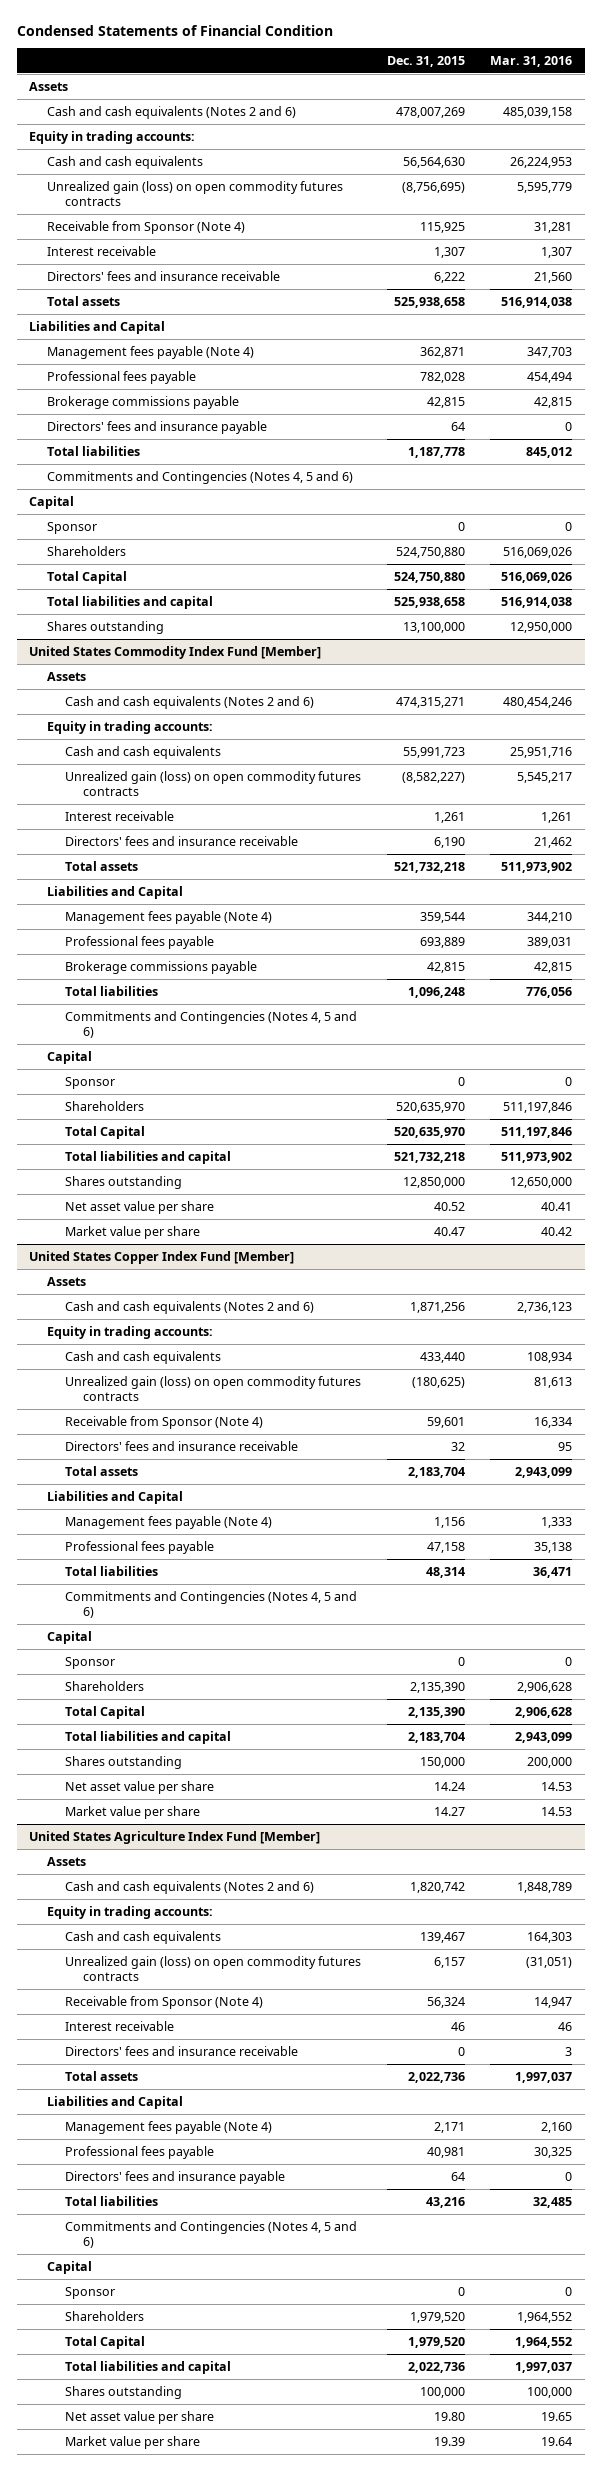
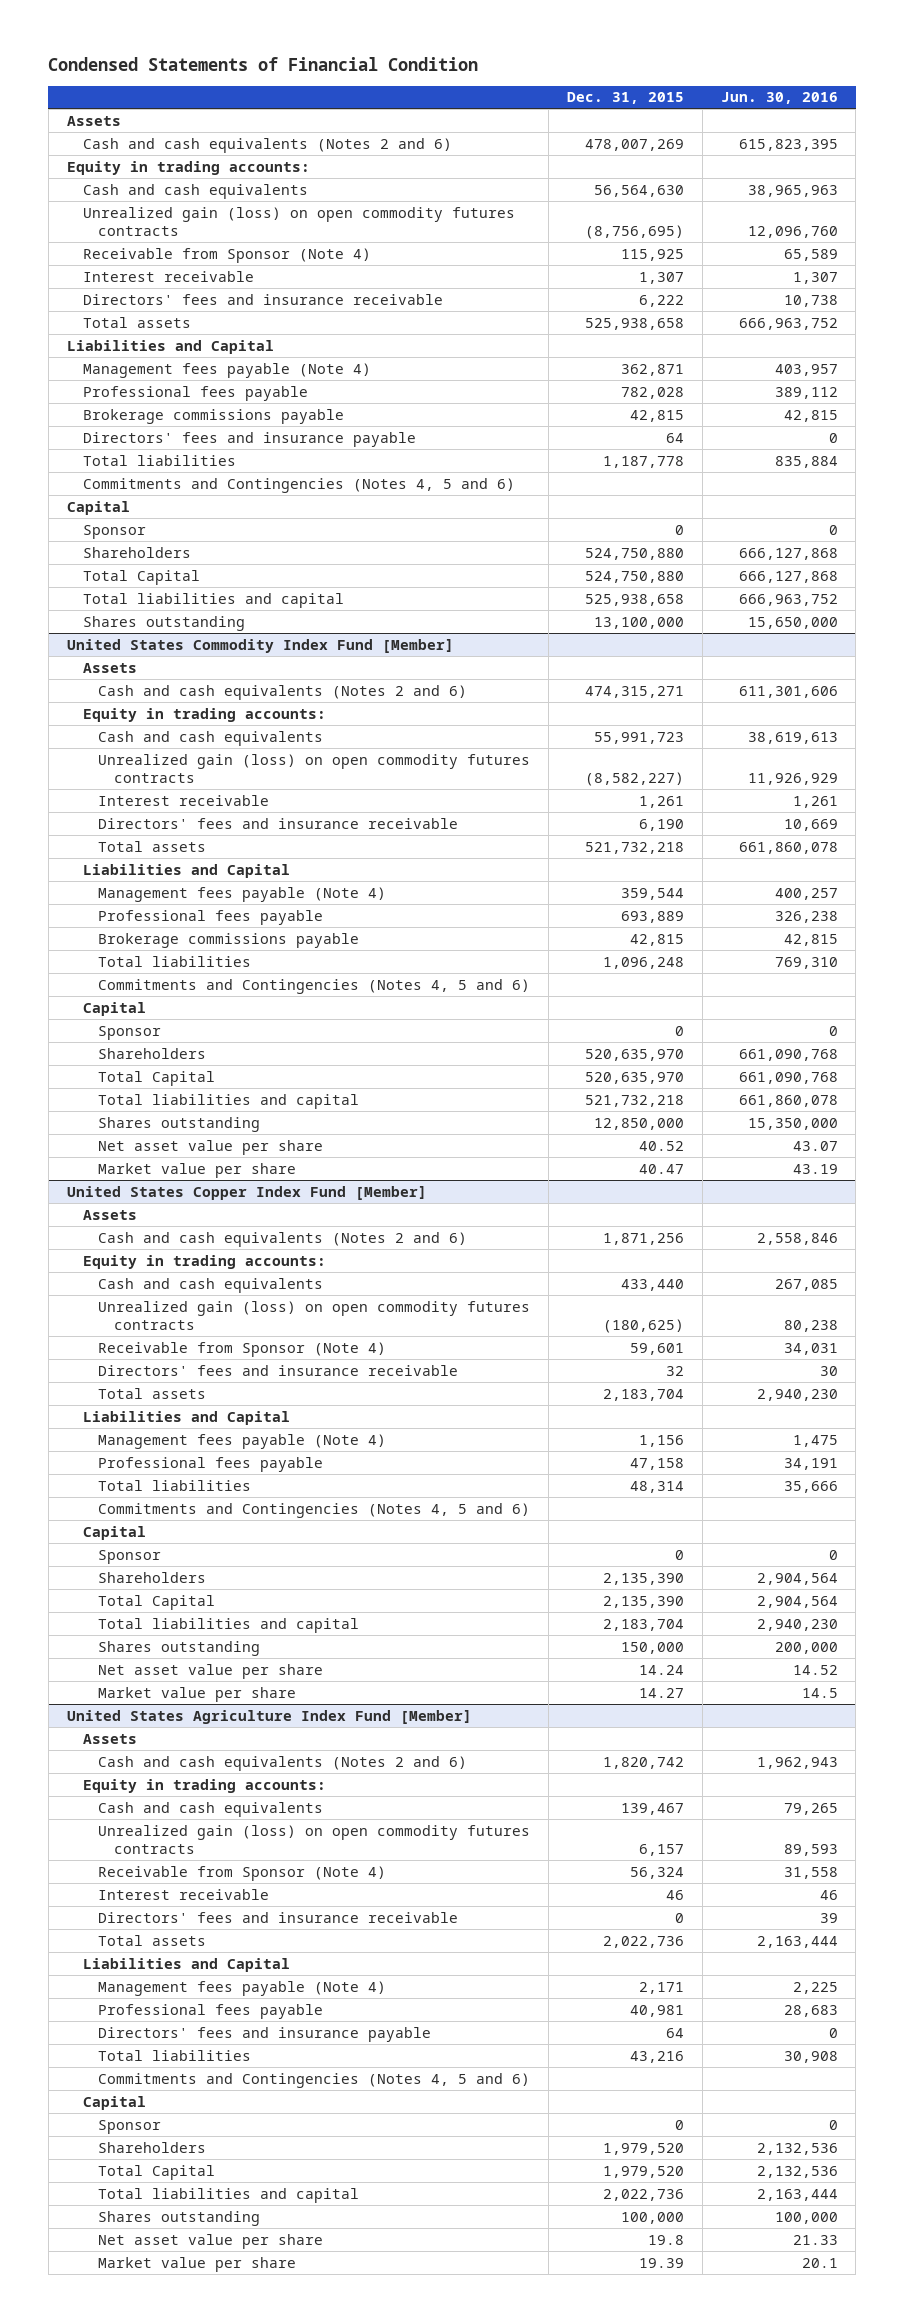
- | Dec. 31, 2015 | Mar. 31, 2016
+ | Dec. 31, 2015 | Jun. 30, 2016
@ United States Agriculture Index Fund [Member]
- Net asset value per share | 19.80 | 19.65
+ Net asset value per share | 19.8 | 21.33

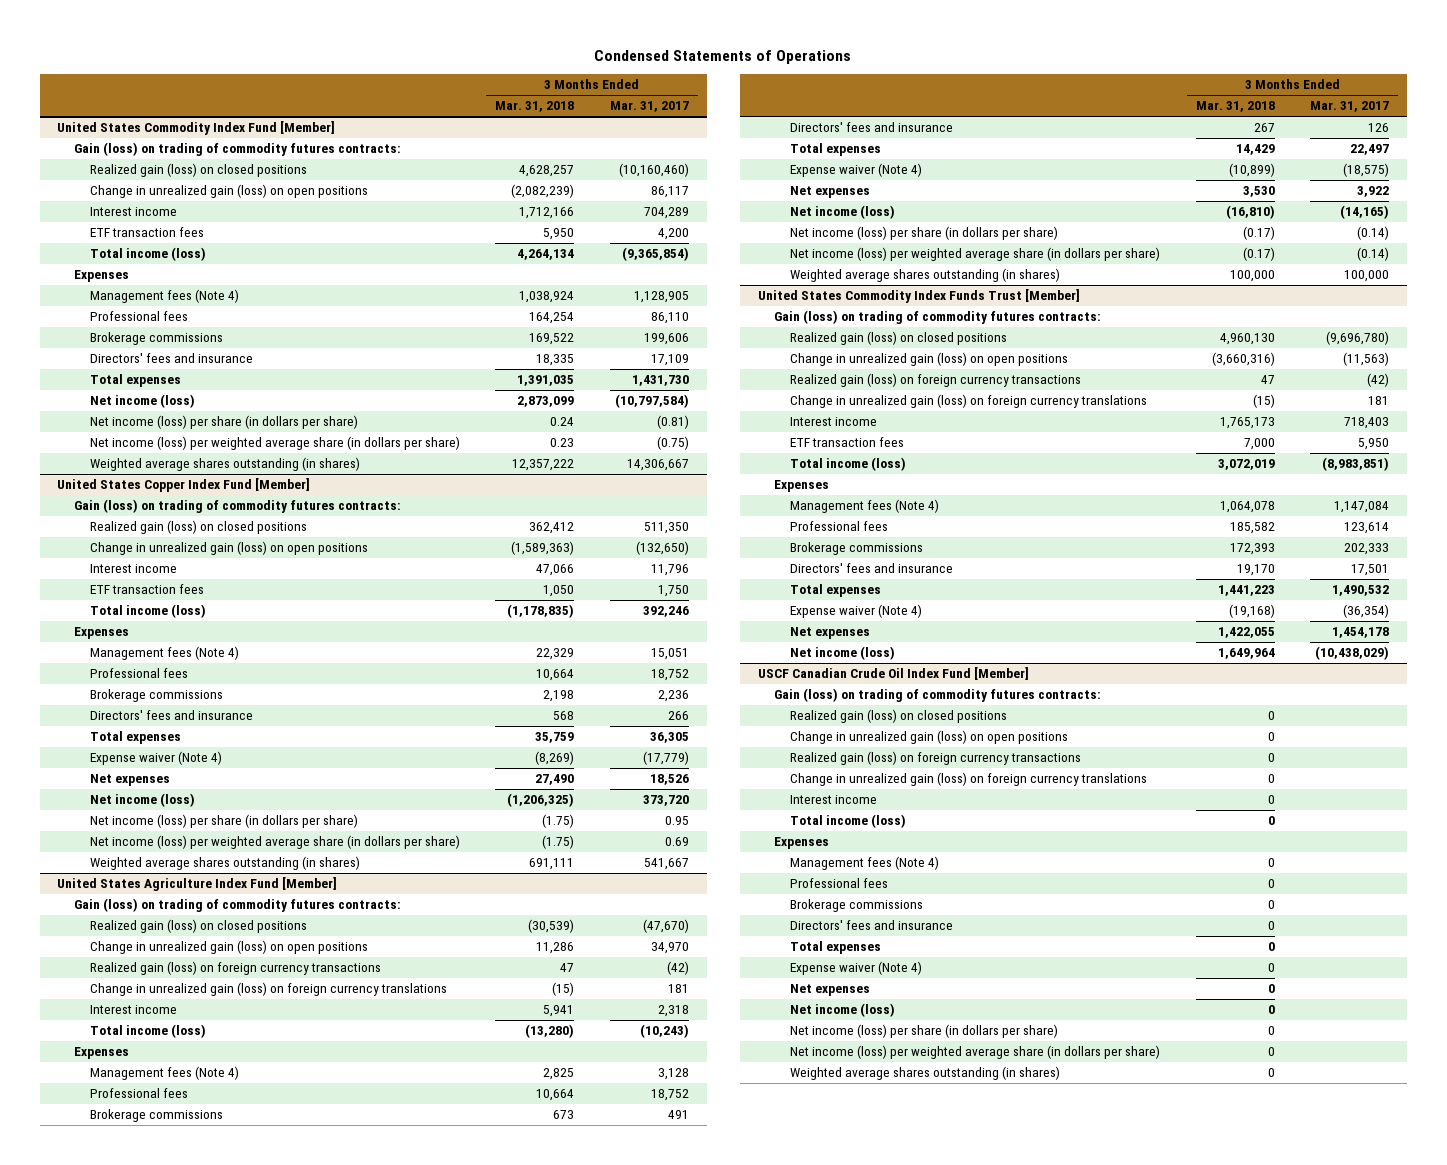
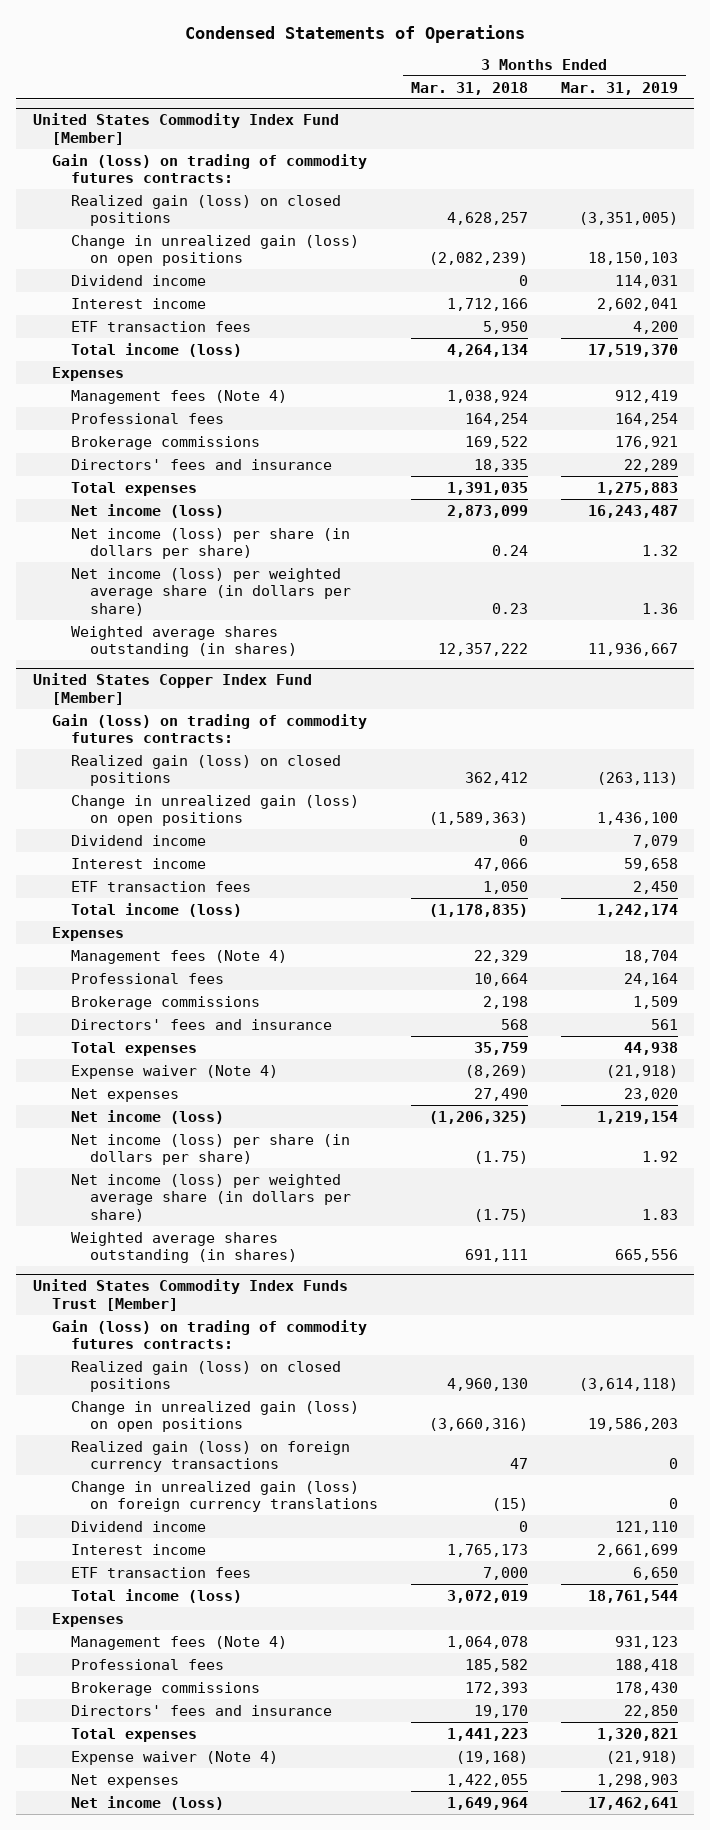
- | 3 Months Ended Mar. 31, 2018 | 3 Months Ended Mar. 31, 2017
+ | 3 Months Ended Mar. 31, 2018 | 3 Months Ended Mar. 31, 2019
@ United States Commodity Index Fund [Member]
+ Dividend income | 0 | 114,031
@ United States Copper Index Fund [Member]
+ Dividend income | 0 | 7,079
- United States Agriculture Index Fund [Member]
- Gain (loss) on trading of commodity futures contracts:
- Realized gain (loss) on closed positions | (30,539) | (47,670)
- Change in unrealized gain (loss) on open positions | 11,286 | 34,970
- Realized gain (loss) on foreign currency transactions | 47 | (42)
- Change in unrealized gain (loss) on foreign currency translations | (15) | 181
- Interest income | 5,941 | 2,318
- Total income (loss) | (13,280) | (10,243)
- Expenses
- Management fees (Note 4) | 2,825 | 3,128
- Professional fees | 10,664 | 18,752
- Brokerage commissions | 673 | 491
- Directors' fees and insurance | 267 | 126
- Total expenses | 14,429 | 22,497
- Expense waiver (Note 4) | (10,899) | (18,575)
- Net expenses | 3,530 | 3,922
- Net income (loss) | (16,810) | (14,165)
- Net income (loss) per share (in dollars per share) | (0.17) | (0.14)
- Net income (loss) per weighted average share (in dollars per share) | (0.17) | (0.14)
- Weighted average shares outstanding (in shares) | 100,000 | 100,000
@ United States Commodity Index Funds Trust [Member]
+ Dividend income | 0 | 121,110
- USCF Canadian Crude Oil Index Fund [Member]
- Gain (loss) on trading of commodity futures contracts:
- Realized gain (loss) on closed positions | 0 |
- Change in unrealized gain (loss) on open positions | 0 |
- Realized gain (loss) on foreign currency transactions | 0 |
- Change in unrealized gain (loss) on foreign currency translations | 0 |
- Interest income | 0 |
- Total income (loss) | 0 |
- Expenses
- Management fees (Note 4) | 0 |
- Professional fees | 0 |
- Brokerage commissions | 0 |
- Directors' fees and insurance | 0 |
- Total expenses | 0 |
- Expense waiver (Note 4) | 0 |
- Net expenses | 0 |
- Net income (loss) | 0 |
- Net income (loss) per share (in dollars per share) | 0 |
- Net income (loss) per weighted average share (in dollars per share) | 0 |
- Weighted average shares outstanding (in shares) | 0 |

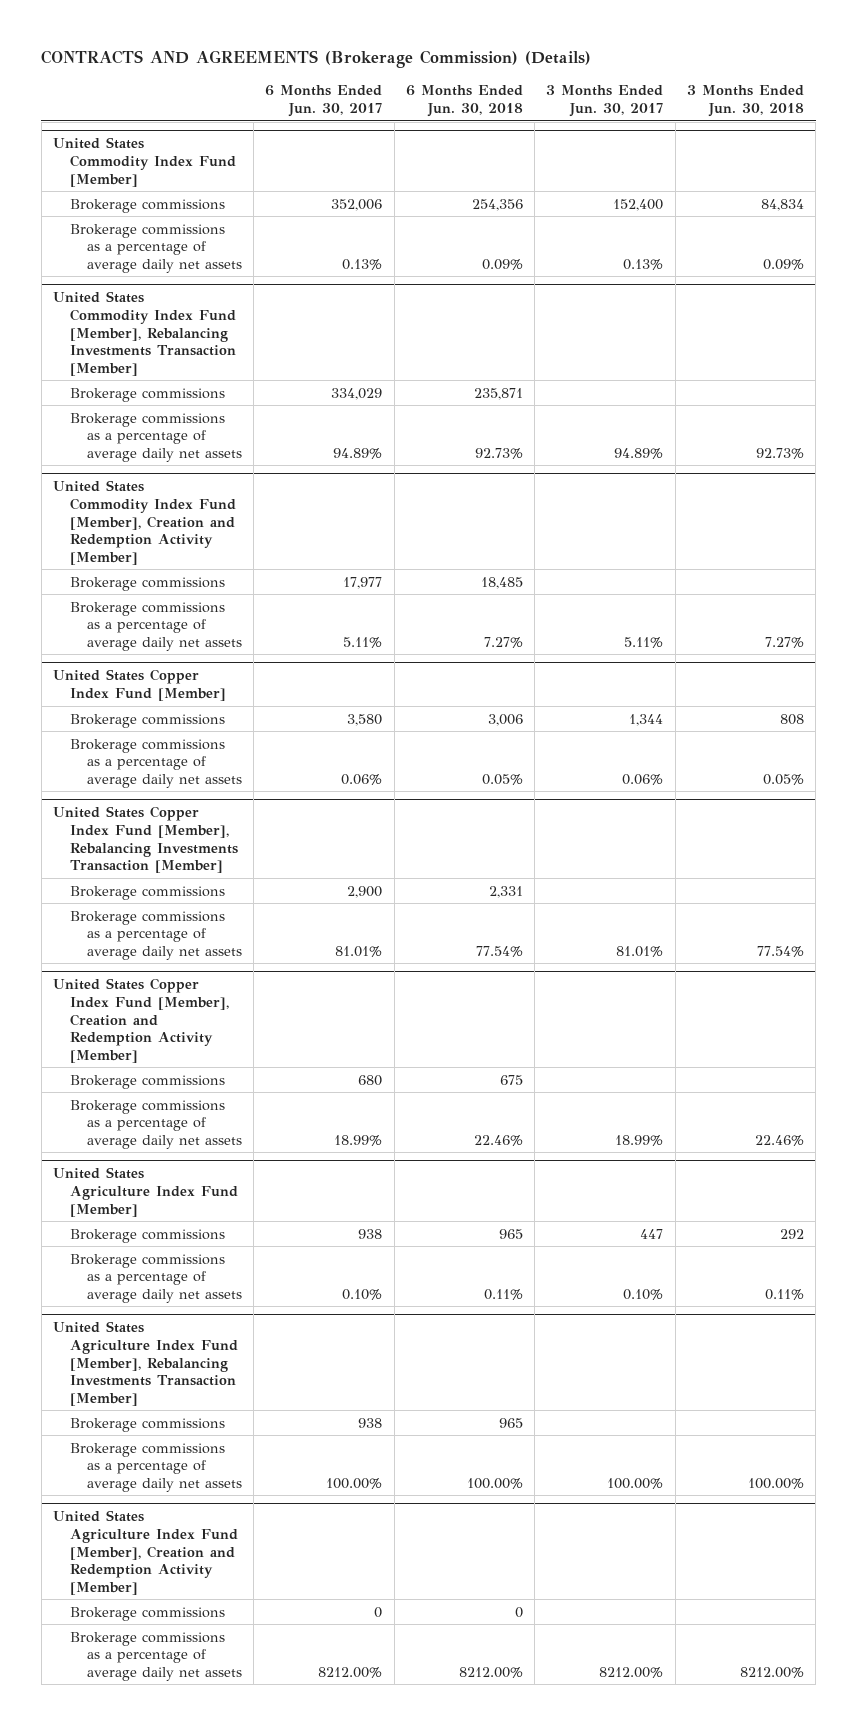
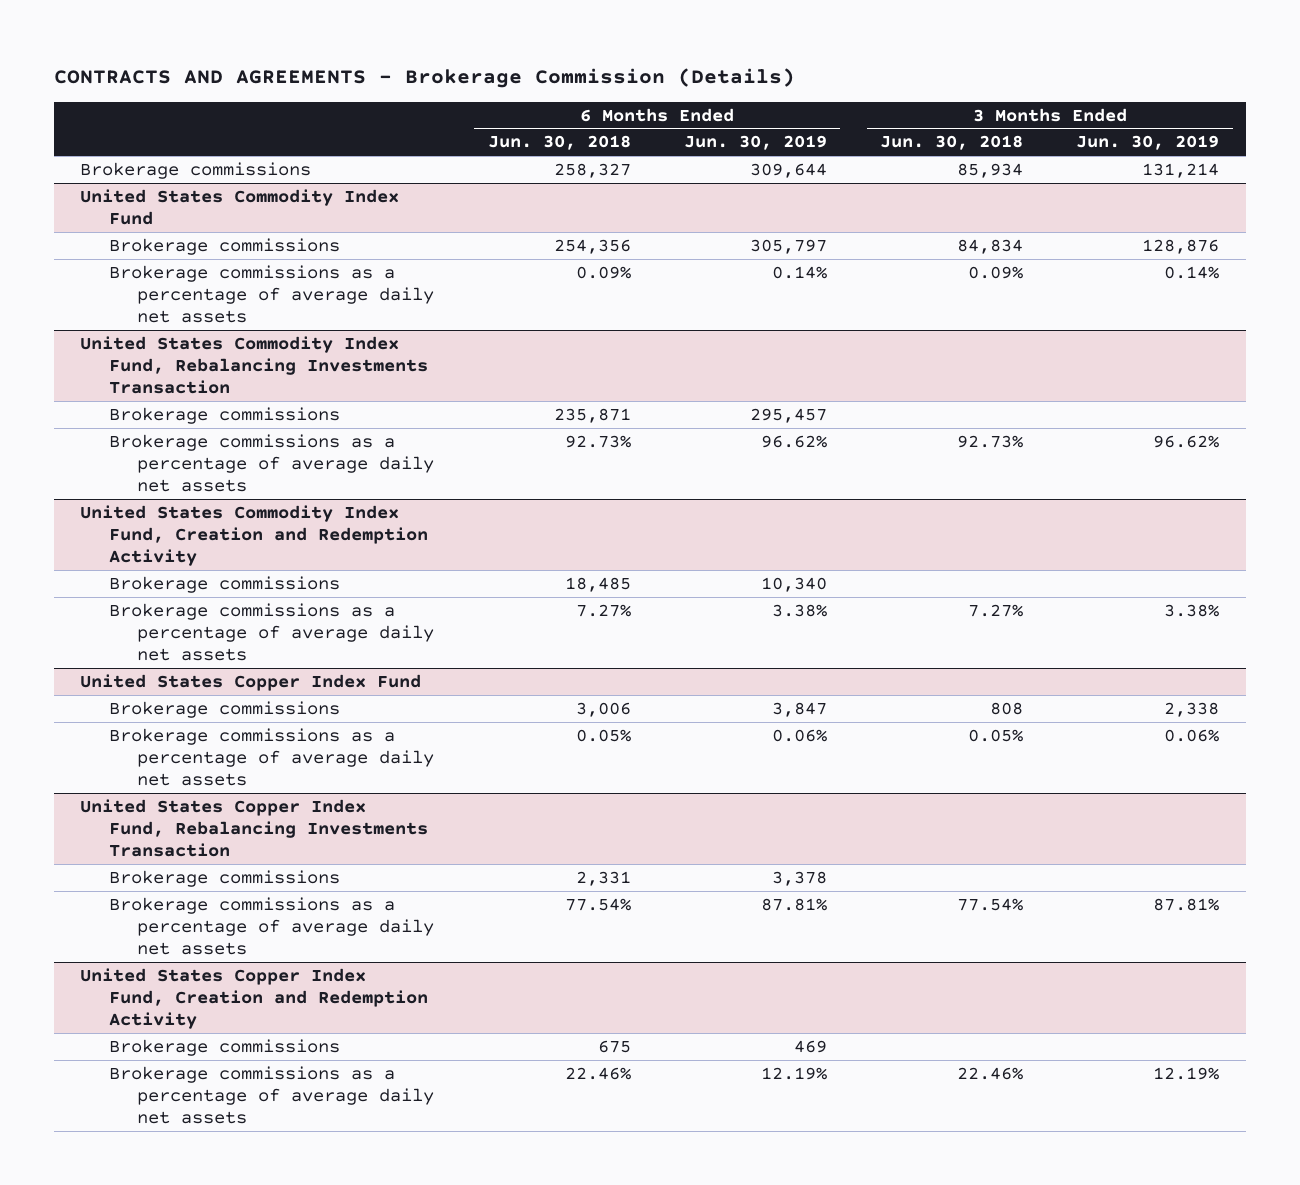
- CONTRACTS AND AGREEMENTS (Brokerage Commission) (Details)
+ CONTRACTS AND AGREEMENTS - Brokerage Commission (Details)
- | 6 Months Ended Jun. 30, 2017 | 6 Months Ended Jun. 30, 2018 | 3 Months Ended Jun. 30, 2017 | 3 Months Ended Jun. 30, 2018
+ | 6 Months Ended Jun. 30, 2018 | 6 Months Ended Jun. 30, 2019 | 3 Months Ended Jun. 30, 2018 | 3 Months Ended Jun. 30, 2019
- United States Commodity Index Fund [Member]
+ Brokerage commissions | 258,327 | 309,644 | 85,934 | 131,214
+ United States Commodity Index Fund
- United States Commodity Index Fund [Member], Rebalancing Investments Transaction [Member]
+ United States Commodity Index Fund, Rebalancing Investments Transaction
- United States Commodity Index Fund [Member], Creation and Redemption Activity [Member]
+ United States Commodity Index Fund, Creation and Redemption Activity
- United States Copper Index Fund [Member]
+ United States Copper Index Fund
- United States Copper Index Fund [Member], Rebalancing Investments Transaction [Member]
+ United States Copper Index Fund, Rebalancing Investments Transaction
- United States Copper Index Fund [Member], Creation and Redemption Activity [Member]
+ United States Copper Index Fund, Creation and Redemption Activity
- United States Agriculture Index Fund [Member]
- Brokerage commissions | 938 | 965 | 447 | 292
- Brokerage commissions as a percentage of average daily net assets | 0.10% | 0.11% | 0.10% | 0.11%
- United States Agriculture Index Fund [Member], Rebalancing Investments Transaction [Member]
- Brokerage commissions | 938 | 965 | |
- Brokerage commissions as a percentage of average daily net assets | 100.00% | 100.00% | 100.00% | 100.00%
- United States Agriculture Index Fund [Member], Creation and Redemption Activity [Member]
- Brokerage commissions | 0 | 0 | |
- Brokerage commissions as a percentage of average daily net assets | 8212.00% | 8212.00% | 8212.00% | 8212.00%

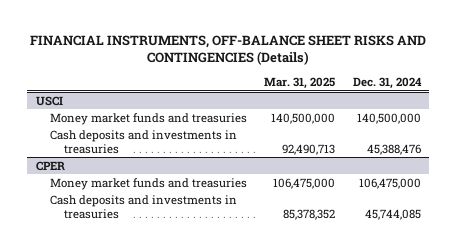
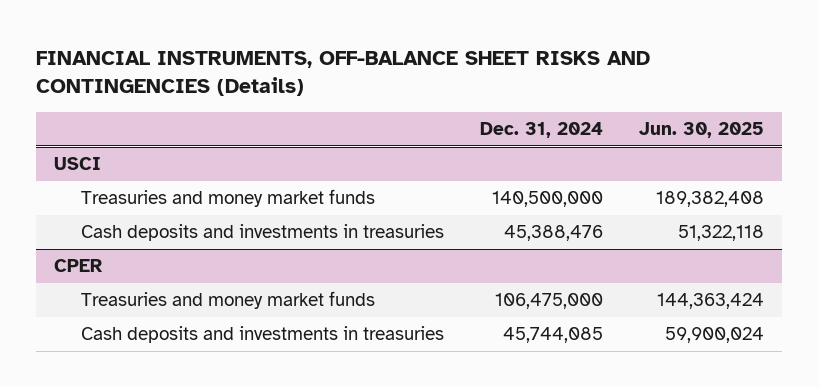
- | Mar. 31, 2025 | Dec. 31, 2024
+ | Dec. 31, 2024 | Jun. 30, 2025
@ USCI
- Money market funds and treasuries | 140,500,000 | 140,500,000
+ Treasuries and money market funds | 140,500,000 | 189,382,408
@ CPER
- Money market funds and treasuries | 106,475,000 | 106,475,000
+ Treasuries and money market funds | 106,475,000 | 144,363,424

